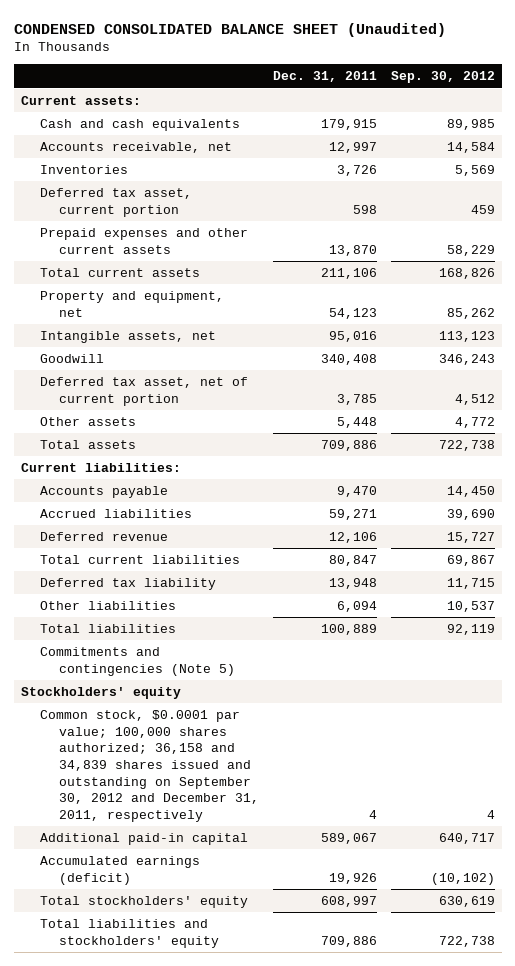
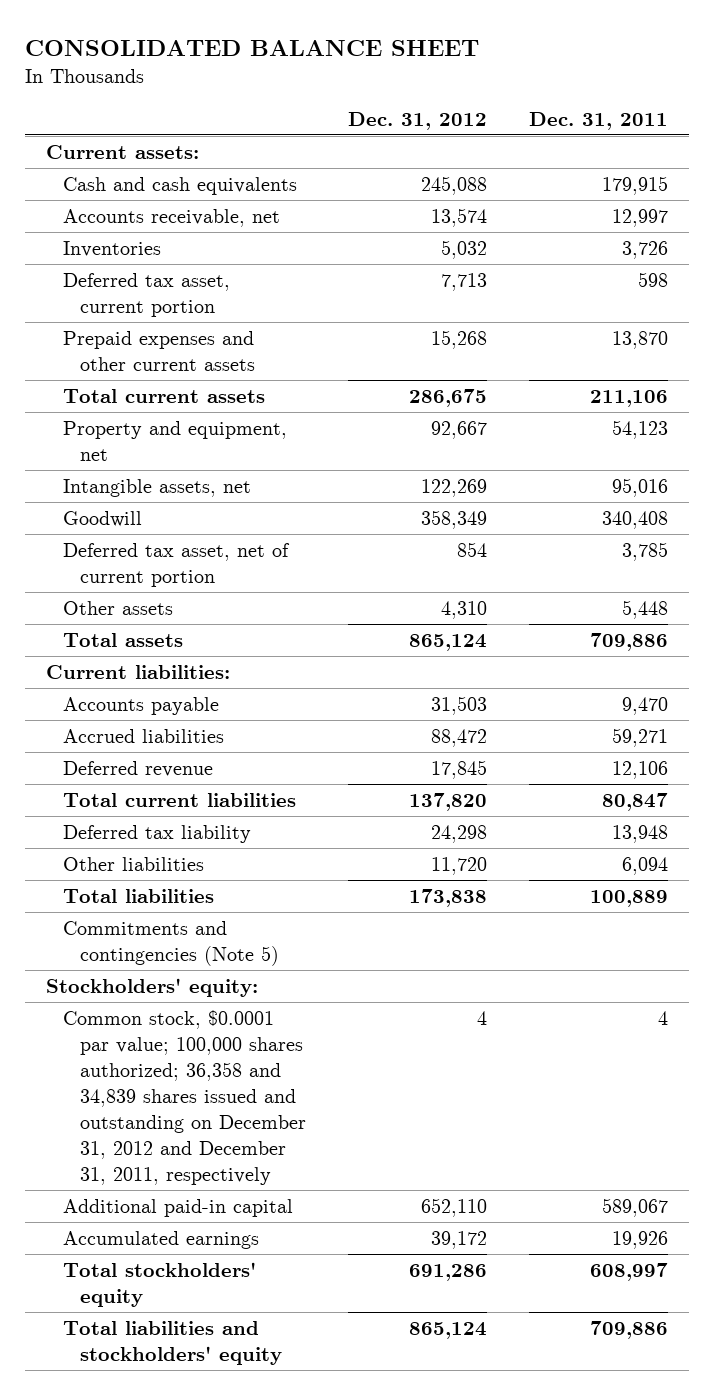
- CONDENSED CONSOLIDATED BALANCE SHEET (Unaudited)
+ CONSOLIDATED BALANCE SHEET
- | Dec. 31, 2011 | Sep. 30, 2012
+ | Dec. 31, 2012 | Dec. 31, 2011
- Stockholders' equity
- Common stock, $0.0001 par value; 100,000 shares authorized; 36,158 and 34,839 shares issued and outstanding on September 30, 2012 and December 31, 2011, respectively | 4 | 4
+ Stockholders' equity:
+ Common stock, $0.0001 par value; 100,000 shares authorized; 36,358 and 34,839 shares issued and outstanding on December 31, 2012 and December 31, 2011, respectively | 4 | 4
- Accumulated earnings (deficit) | 19,926 | (10,102)
+ Accumulated earnings | 39,172 | 19,926

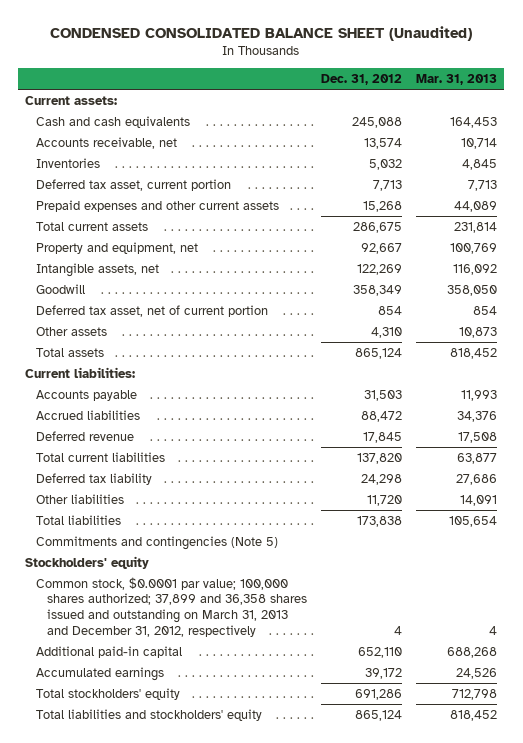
- CONSOLIDATED BALANCE SHEET
+ CONDENSED CONSOLIDATED BALANCE SHEET (Unaudited)
- | Dec. 31, 2012 | Dec. 31, 2011
+ | Dec. 31, 2012 | Mar. 31, 2013
- Stockholders' equity:
- Common stock, $0.0001 par value; 100,000 shares authorized; 36,358 and 34,839 shares issued and outstanding on December 31, 2012 and December 31, 2011, respectively | 4 | 4
+ Stockholders' equity
+ Common stock, $0.0001 par value; 100,000 shares authorized; 37,899 and 36,358 shares issued and outstanding on March 31, 2013 and December 31, 2012, respectively | 4 | 4

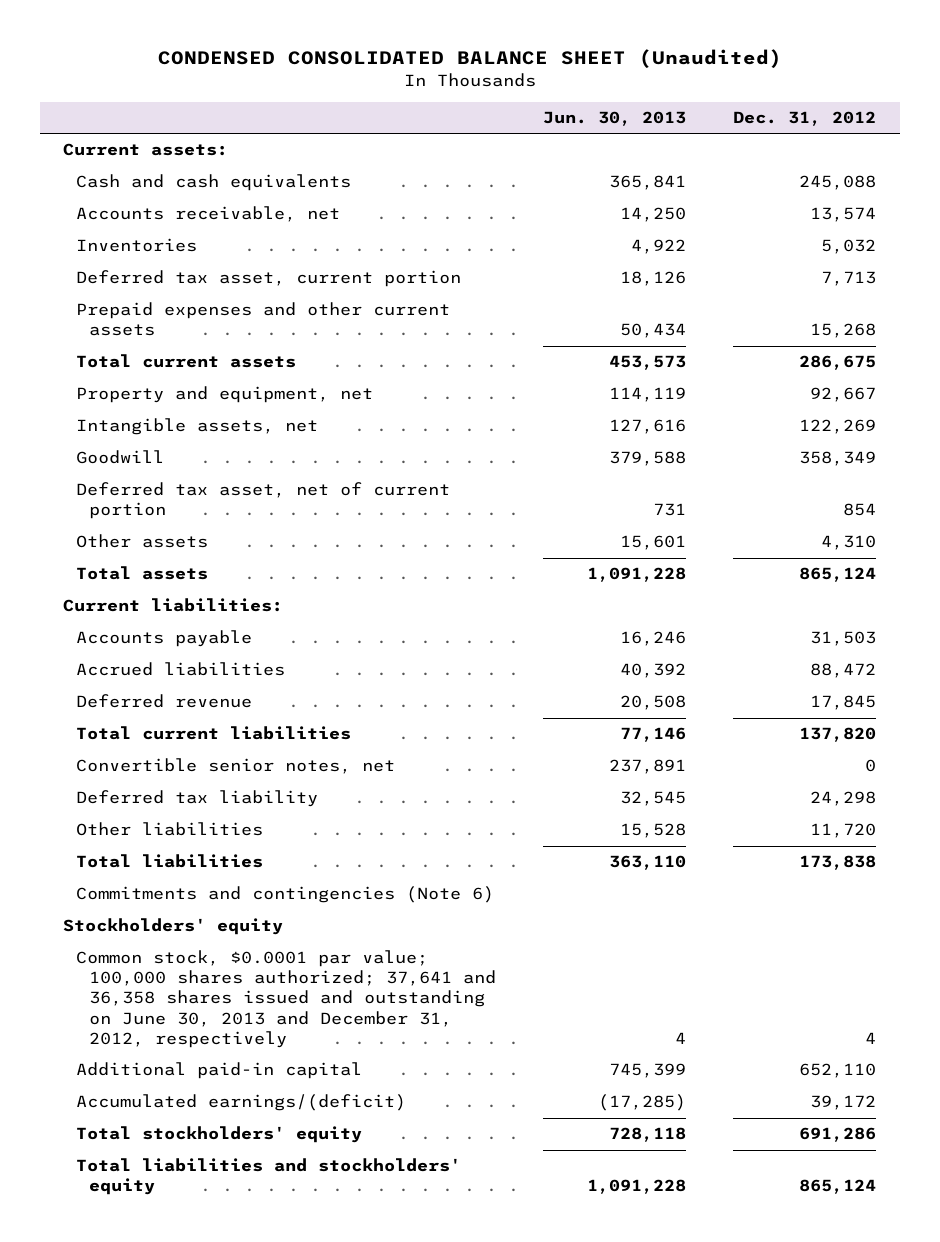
- | Dec. 31, 2012 | Mar. 31, 2013
+ | Jun. 30, 2013 | Dec. 31, 2012
+ Convertible senior notes, net | 237,891 | 0
- Commitments and contingencies (Note 5)
+ Commitments and contingencies (Note 6)
- Common stock, $0.0001 par value; 100,000 shares authorized; 37,899 and 36,358 shares issued and outstanding on March 31, 2013 and December 31, 2012, respectively | 4 | 4
+ Common stock, $0.0001 par value; 100,000 shares authorized; 37,641 and 36,358 shares issued and outstanding on June 30, 2013 and December 31, 2012, respectively | 4 | 4
- Accumulated earnings | 39,172 | 24,526
+ Accumulated earnings/(deficit) | (17,285) | 39,172

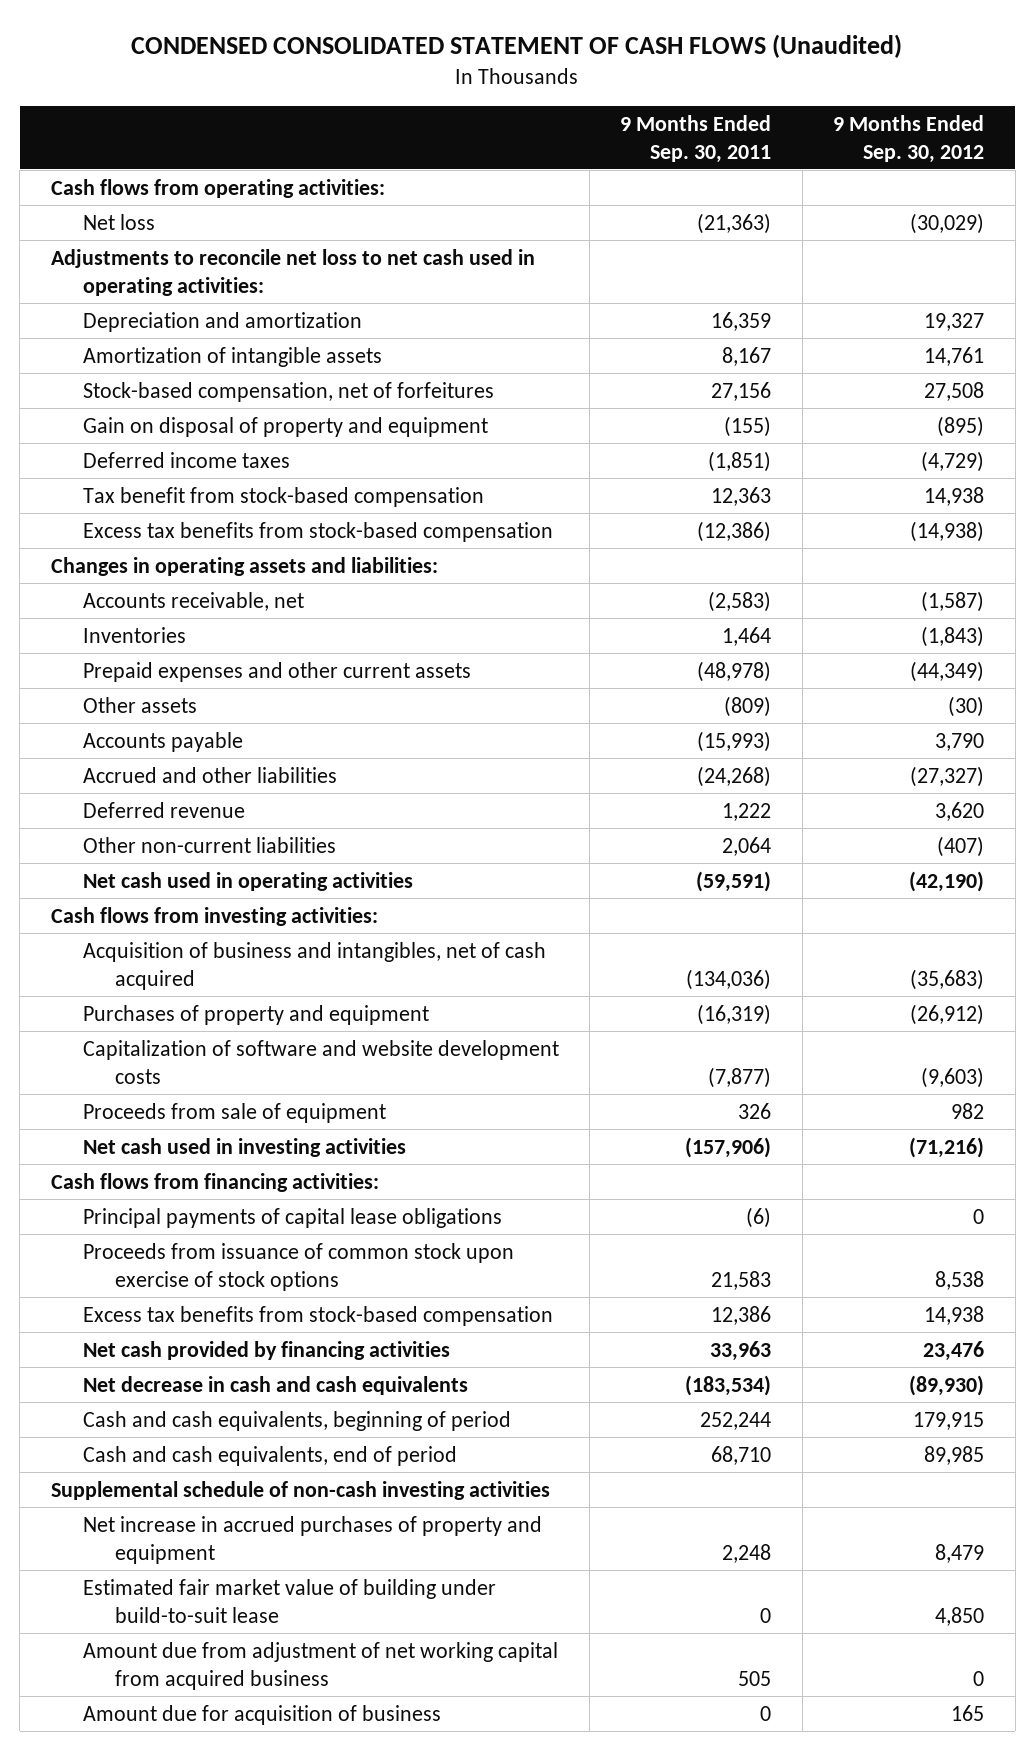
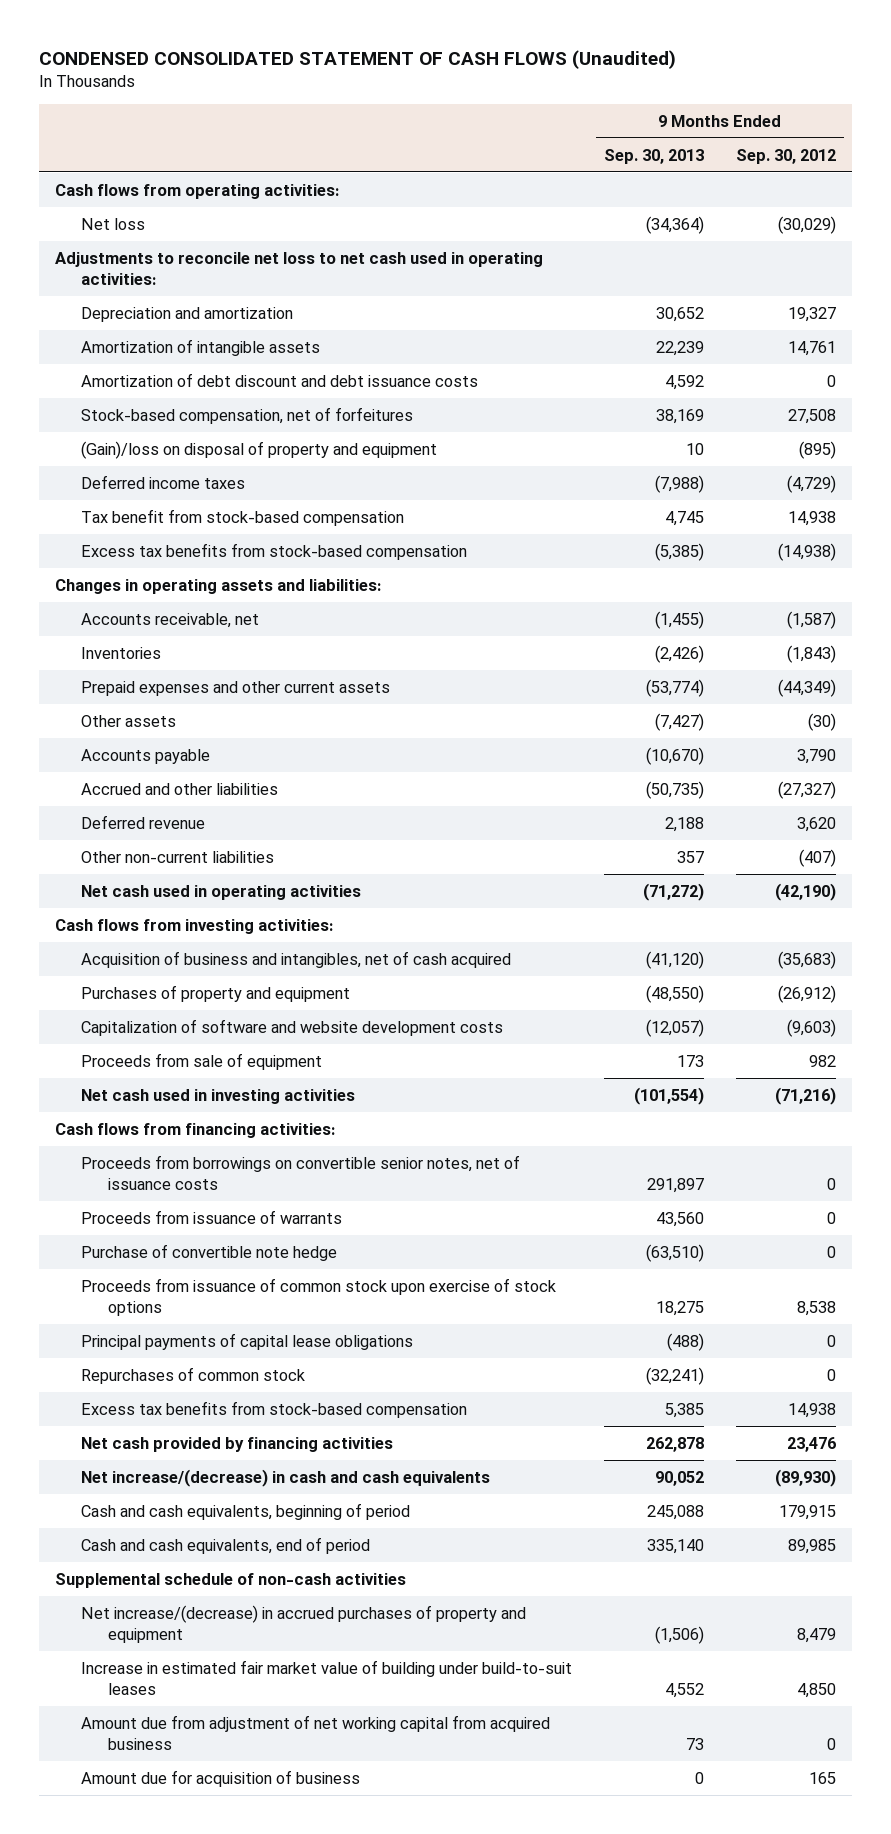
- | 9 Months Ended Sep. 30, 2011 | 9 Months Ended Sep. 30, 2012
+ | 9 Months Ended Sep. 30, 2013 | 9 Months Ended Sep. 30, 2012
+ Amortization of debt discount and debt issuance costs | 4,592 | 0
- Gain on disposal of property and equipment | (155) | (895)
+ (Gain)/loss on disposal of property and equipment | 10 | (895)
+ Proceeds from borrowings on convertible senior notes, net of issuance costs | 291,897 | 0
+ Proceeds from issuance of warrants | 43,560 | 0
+ Purchase of convertible note hedge | (63,510) | 0
moved down: Principal payments of capital lease obligations | (488) | 0
+ Repurchases of common stock | (32,241) | 0
- Net decrease in cash and cash equivalents | (183,534) | (89,930)
+ Net increase/(decrease) in cash and cash equivalents | 90,052 | (89,930)
- Supplemental schedule of non-cash investing activities
- Net increase in accrued purchases of property and equipment | 2,248 | 8,479
- Estimated fair market value of building under build-to-suit lease | 0 | 4,850
+ Supplemental schedule of non-cash activities
+ Net increase/(decrease) in accrued purchases of property and equipment | (1,506) | 8,479
+ Increase in estimated fair market value of building under build-to-suit leases | 4,552 | 4,850

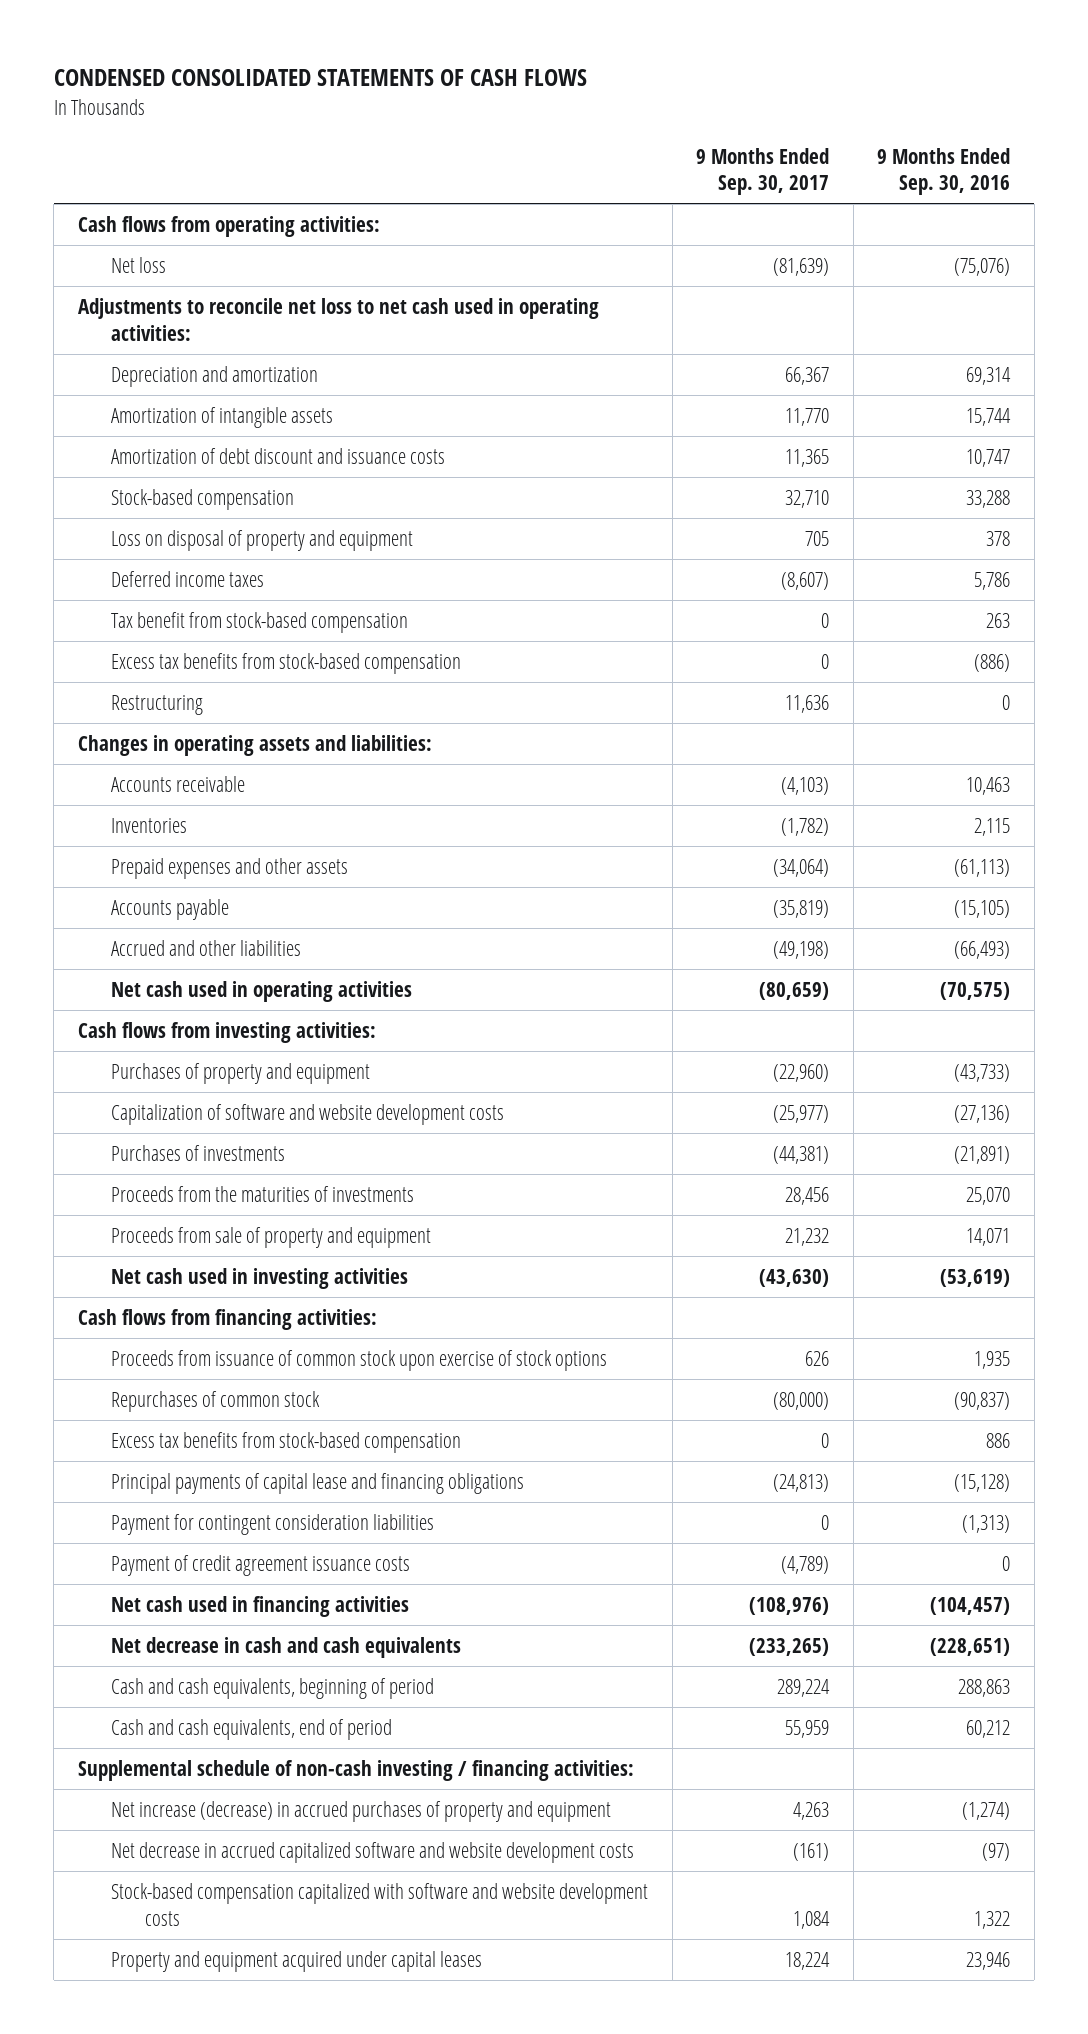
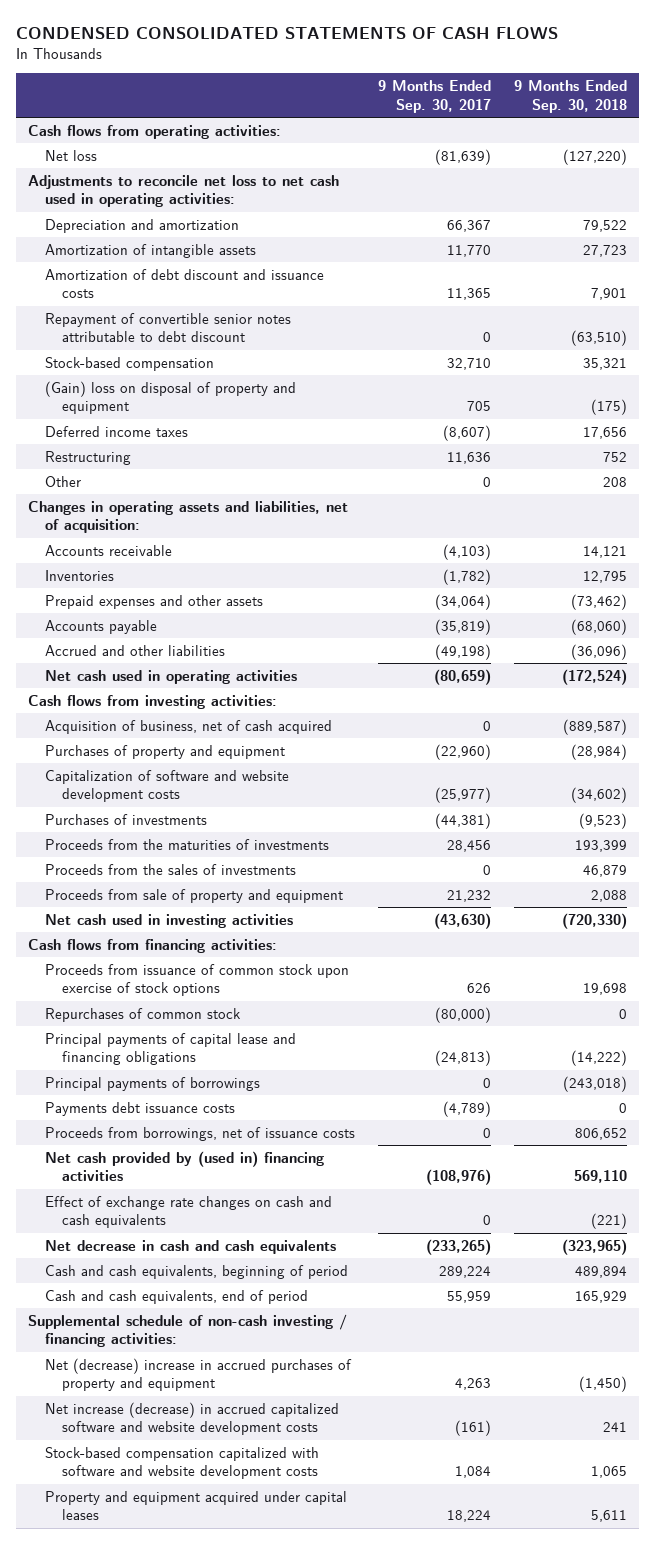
- | 9 Months Ended Sep. 30, 2017 | 9 Months Ended Sep. 30, 2016
+ | 9 Months Ended Sep. 30, 2017 | 9 Months Ended Sep. 30, 2018
+ Repayment of convertible senior notes attributable to debt discount | 0 | (63,510)
- Loss on disposal of property and equipment | 705 | 378
+ (Gain) loss on disposal of property and equipment | 705 | (175)
- Tax benefit from stock-based compensation | 0 | 263
- Excess tax benefits from stock-based compensation | 0 | (886)
- Changes in operating assets and liabilities:
+ Other | 0 | 208
+ Changes in operating assets and liabilities, net of acquisition:
+ Acquisition of business, net of cash acquired | 0 | (889,587)
+ Proceeds from the sales of investments | 0 | 46,879
- Excess tax benefits from stock-based compensation | 0 | 886
- Payment for contingent consideration liabilities | 0 | (1,313)
- Payment of credit agreement issuance costs | (4,789) | 0
- Net cash used in financing activities | (108,976) | (104,457)
+ Principal payments of borrowings | 0 | (243,018)
+ Payments debt issuance costs | (4,789) | 0
+ Proceeds from borrowings, net of issuance costs | 0 | 806,652
+ Net cash provided by (used in) financing activities | (108,976) | 569,110
+ Effect of exchange rate changes on cash and cash equivalents | 0 | (221)
- Net increase (decrease) in accrued purchases of property and equipment | 4,263 | (1,274)
- Net decrease in accrued capitalized software and website development costs | (161) | (97)
+ Net (decrease) increase in accrued purchases of property and equipment | 4,263 | (1,450)
+ Net increase (decrease) in accrued capitalized software and website development costs | (161) | 241

